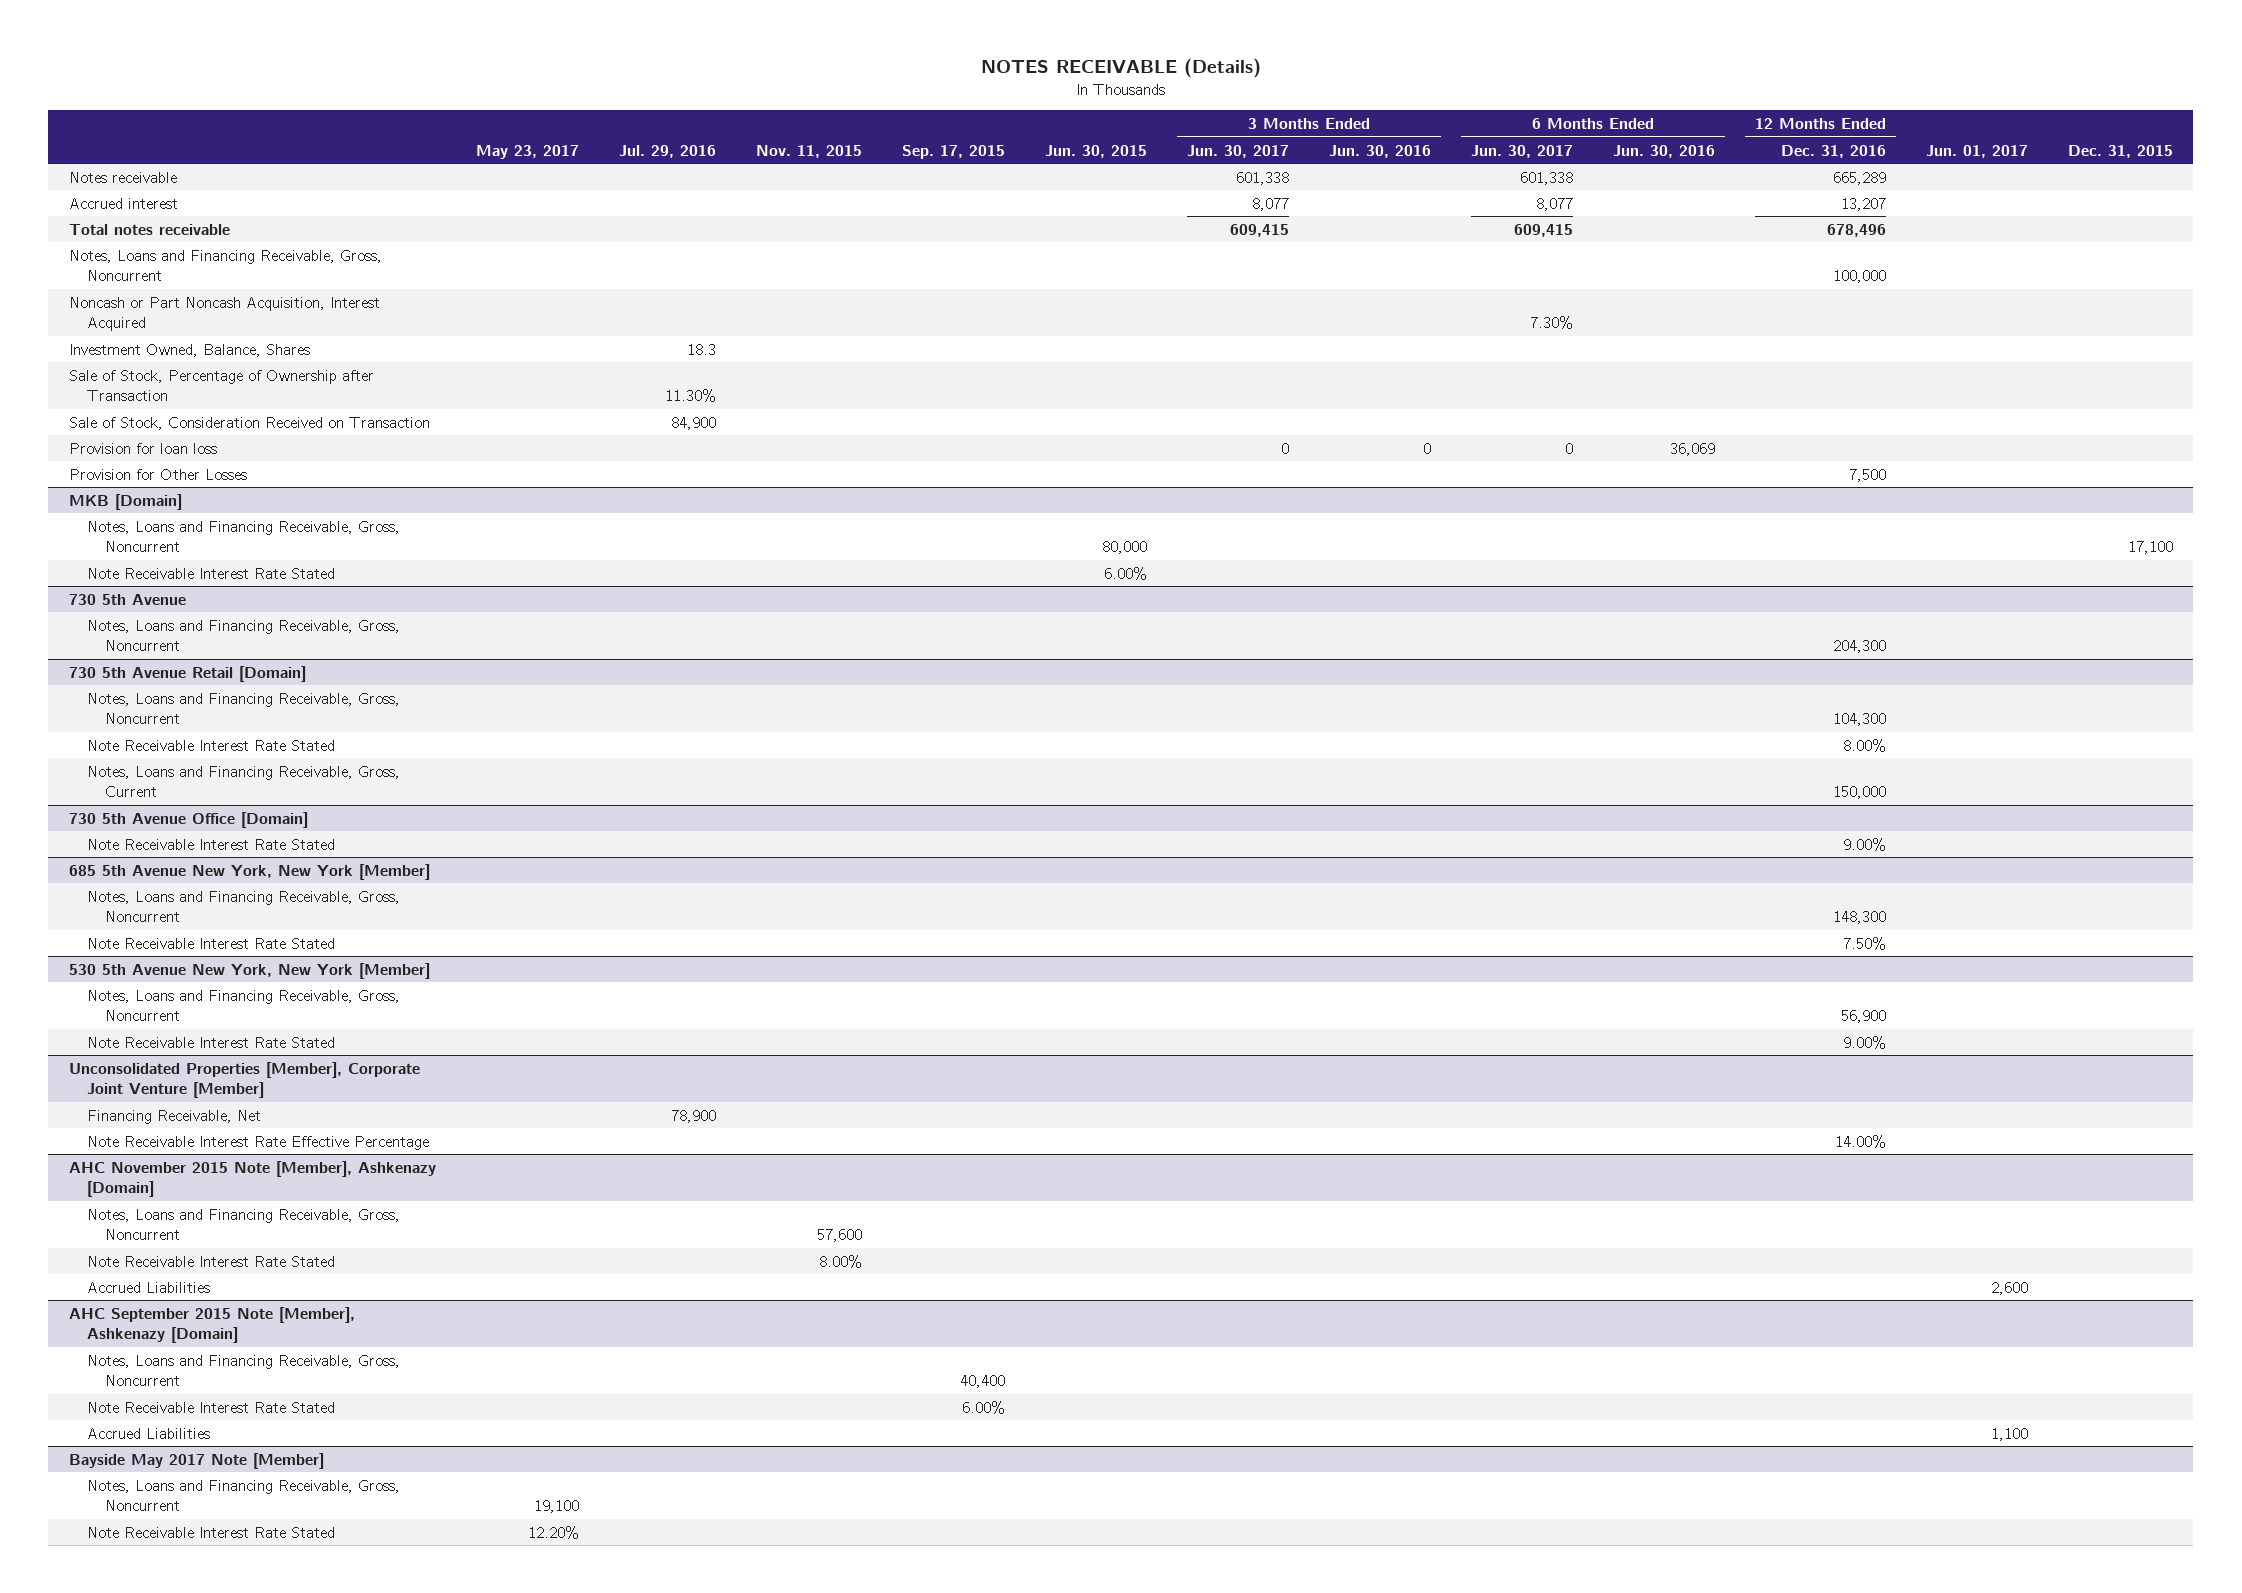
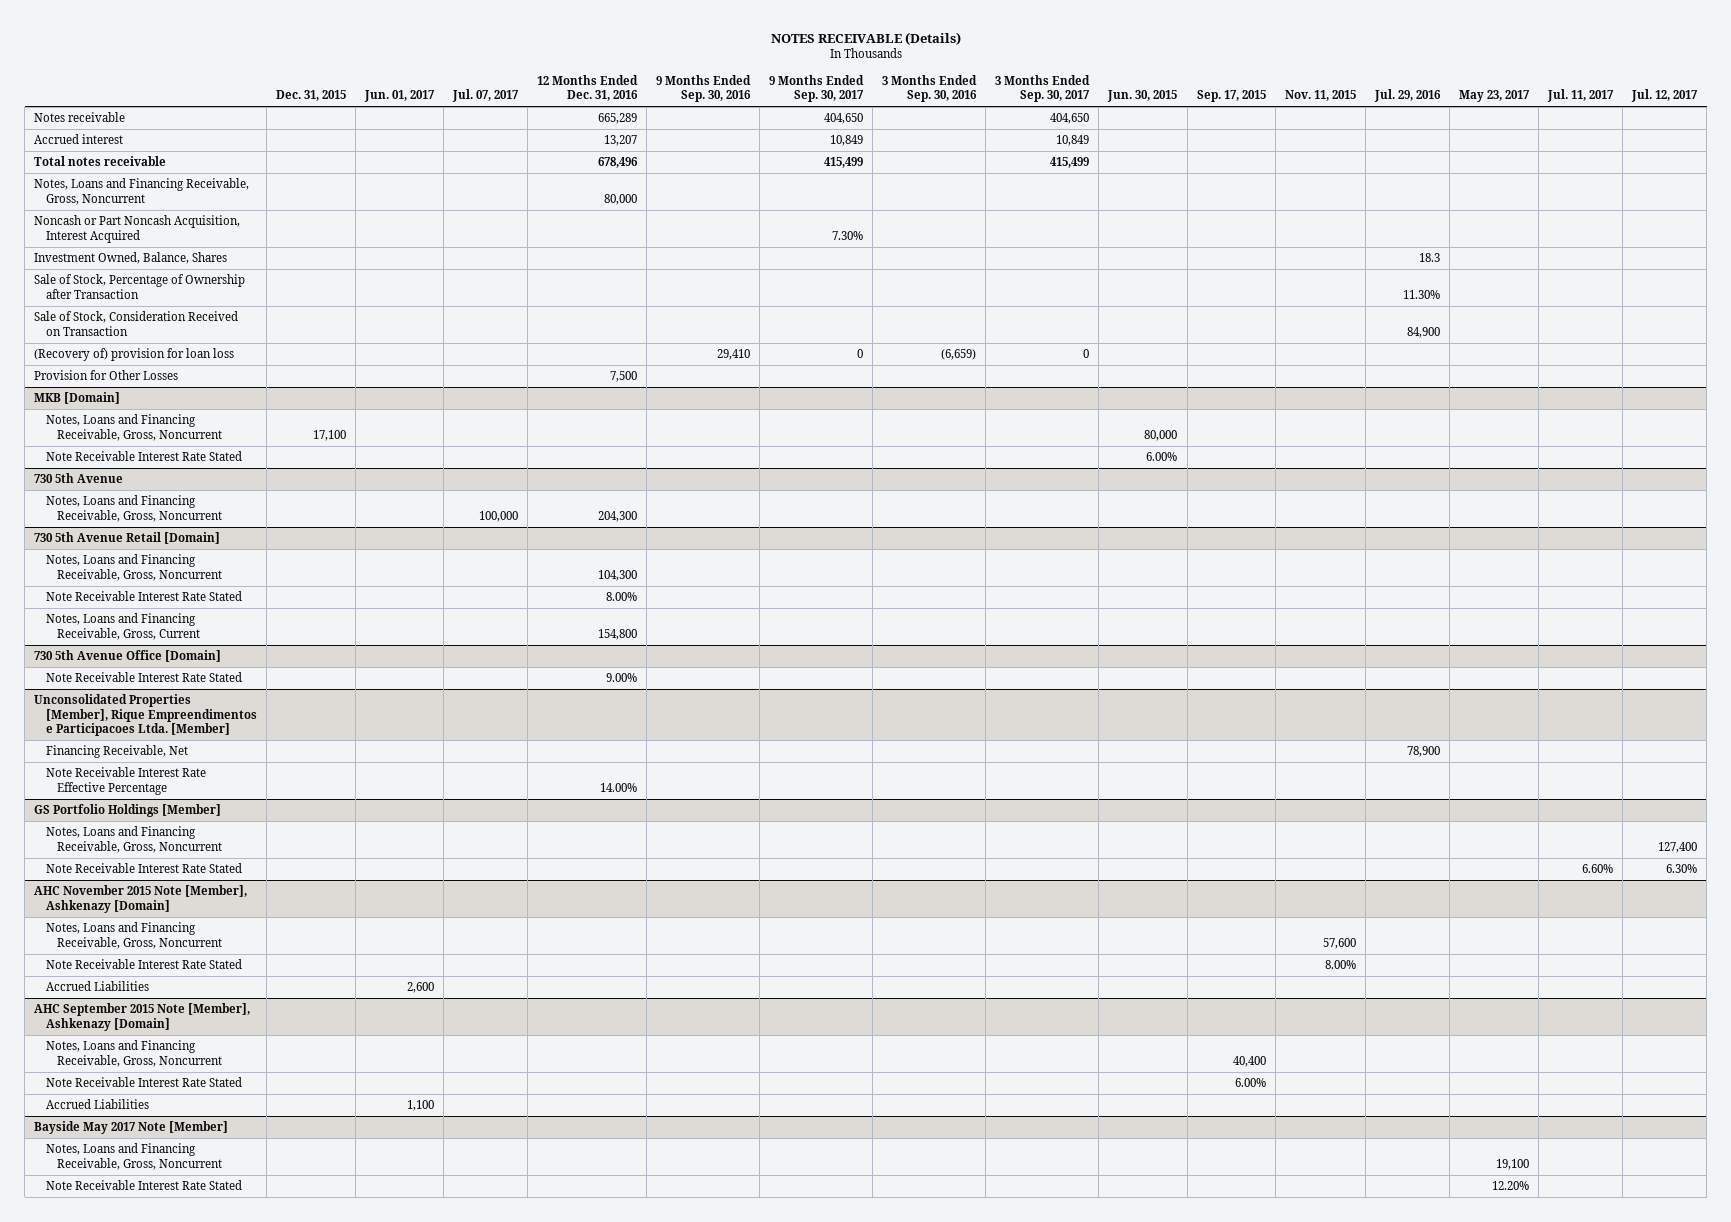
- | May 23, 2017 | Jul. 29, 2016 | Nov. 11, 2015 | Sep. 17, 2015 | Jun. 30, 2015 | 3 Months Ended Jun. 30, 2017 | 3 Months Ended Jun. 30, 2016 | 6 Months Ended Jun. 30, 2017 | 6 Months Ended Jun. 30, 2016 | 12 Months Ended Dec. 31, 2016 | Jun. 01, 2017 | Dec. 31, 2015
+ | Dec. 31, 2015 | Jun. 01, 2017 | Jul. 07, 2017 | 12 Months Ended Dec. 31, 2016 | 9 Months Ended Sep. 30, 2016 | 9 Months Ended Sep. 30, 2017 | 3 Months Ended Sep. 30, 2016 | 3 Months Ended Sep. 30, 2017 | Jun. 30, 2015 | Sep. 17, 2015 | Nov. 11, 2015 | Jul. 29, 2016 | May 23, 2017 | Jul. 11, 2017 | Jul. 12, 2017
- Notes, Loans and Financing Receivable, Gross, Noncurrent | | | | | | | | | | 100,000 | |
+ Notes, Loans and Financing Receivable, Gross, Noncurrent | | | | 80,000 | | | | | | | | | | |
- Provision for loan loss | | | | | | 0 | 0 | 0 | 36,069 | | |
+ (Recovery of) provision for loan loss | | | | | 29,410 | 0 | (6,659) | 0 | | | | | | |
@ 730 5th Avenue Retail [Domain]
- Notes, Loans and Financing Receivable, Gross, Current | | | | | | | | | | 150,000 | |
+ Notes, Loans and Financing Receivable, Gross, Current | | | | 154,800 | | | | | | | | | | |
- 685 5th Avenue New York, New York [Member]
- Notes, Loans and Financing Receivable, Gross, Noncurrent | | | | | | | | | | 148,300 | |
- Note Receivable Interest Rate Stated | | | | | | | | | | 7.50% | |
- 530 5th Avenue New York, New York [Member]
- Notes, Loans and Financing Receivable, Gross, Noncurrent | | | | | | | | | | 56,900 | |
- Note Receivable Interest Rate Stated | | | | | | | | | | 9.00% | |
- Unconsolidated Properties [Member], Corporate Joint Venture [Member]
+ Unconsolidated Properties [Member], Rique Empreendimentos e Participacoes Ltda. [Member]
+ GS Portfolio Holdings [Member]
+ Notes, Loans and Financing Receivable, Gross, Noncurrent | | | | | | | | | | | | | | | 127,400
+ Note Receivable Interest Rate Stated | | | | | | | | | | | | | | 6.60% | 6.30%

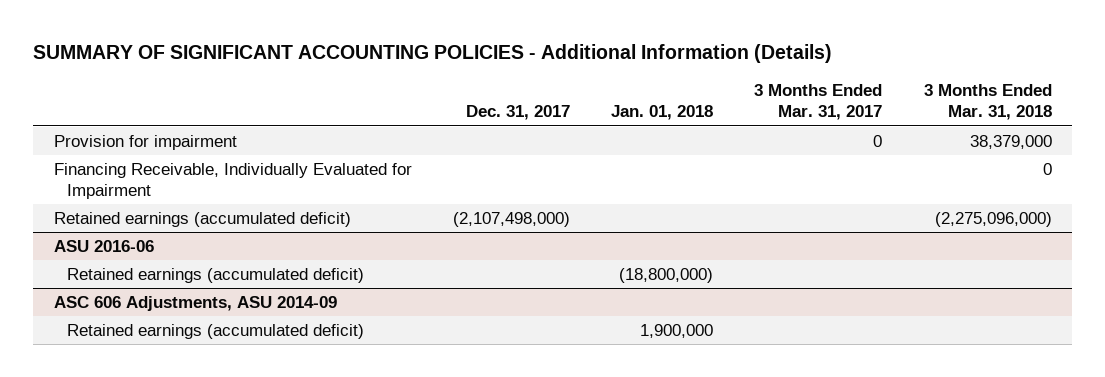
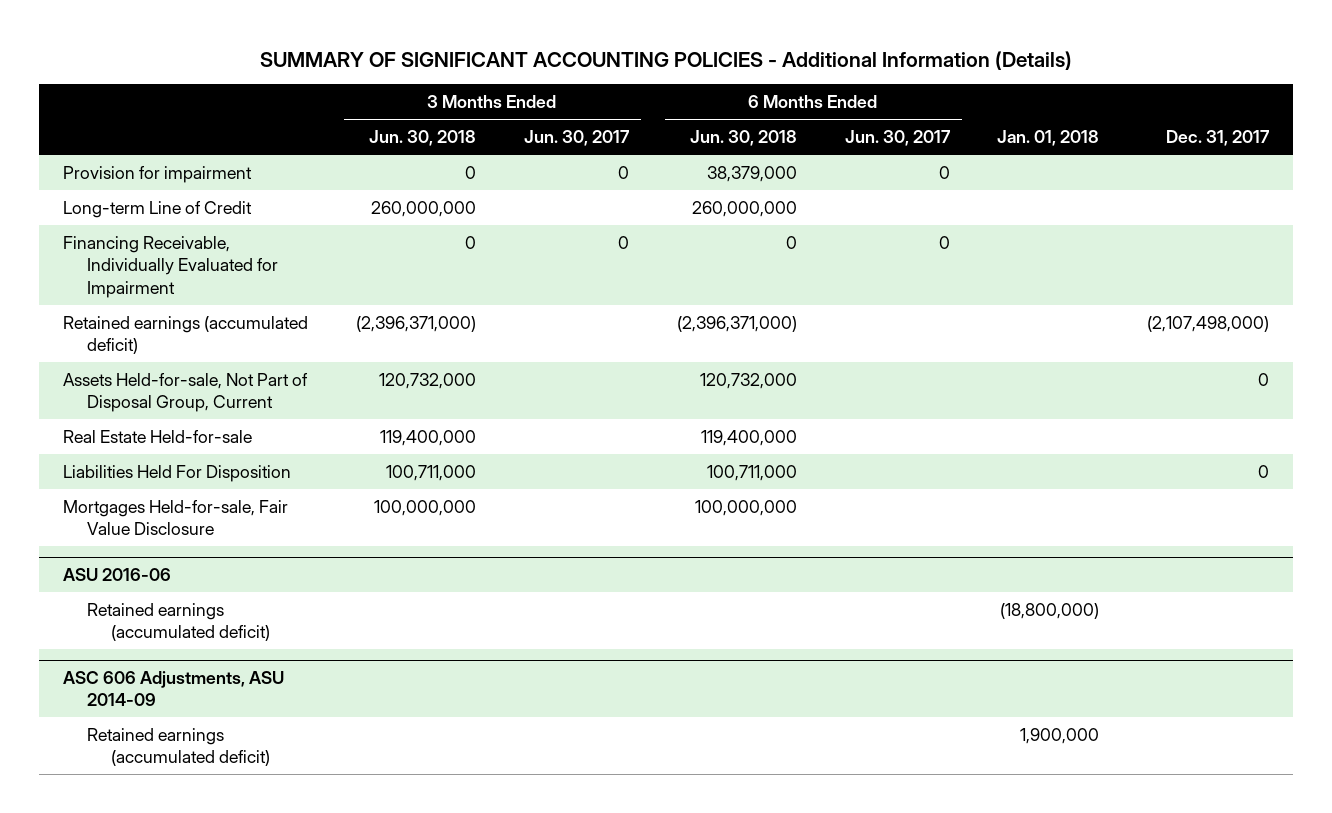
- | Dec. 31, 2017 | Jan. 01, 2018 | 3 Months Ended Mar. 31, 2017 | 3 Months Ended Mar. 31, 2018
+ | 3 Months Ended Jun. 30, 2018 | 3 Months Ended Jun. 30, 2017 | 6 Months Ended Jun. 30, 2018 | 6 Months Ended Jun. 30, 2017 | Jan. 01, 2018 | Dec. 31, 2017
+ Long-term Line of Credit | 260,000,000 | | 260,000,000 | | |
+ Assets Held-for-sale, Not Part of Disposal Group, Current | 120,732,000 | | 120,732,000 | | | 0
+ Real Estate Held-for-sale | 119,400,000 | | 119,400,000 | | |
+ Liabilities Held For Disposition | 100,711,000 | | 100,711,000 | | | 0
+ Mortgages Held-for-sale, Fair Value Disclosure | 100,000,000 | | 100,000,000 | | |

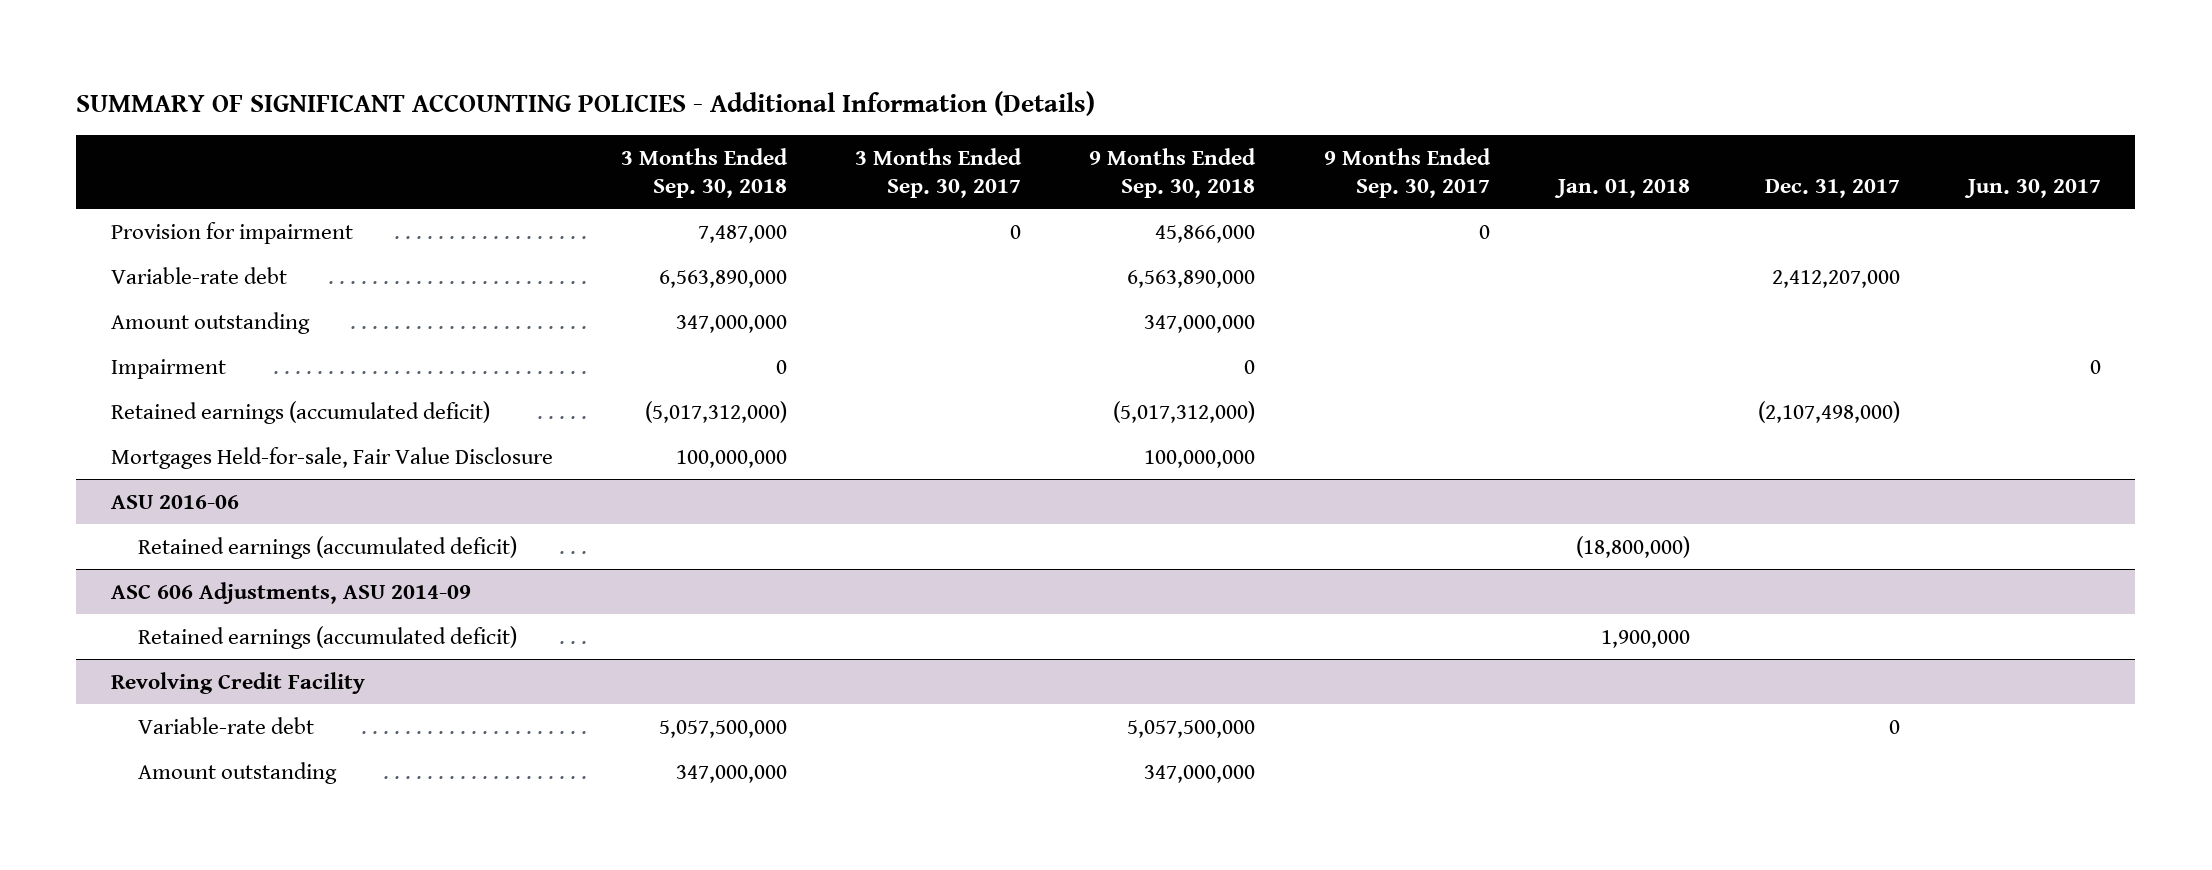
- | 3 Months Ended Jun. 30, 2018 | 3 Months Ended Jun. 30, 2017 | 6 Months Ended Jun. 30, 2018 | 6 Months Ended Jun. 30, 2017 | Jan. 01, 2018 | Dec. 31, 2017
+ | 3 Months Ended Sep. 30, 2018 | 3 Months Ended Sep. 30, 2017 | 9 Months Ended Sep. 30, 2018 | 9 Months Ended Sep. 30, 2017 | Jan. 01, 2018 | Dec. 31, 2017 | Jun. 30, 2017
- Long-term Line of Credit | 260,000,000 | | 260,000,000 | | |
- Financing Receivable, Individually Evaluated for Impairment | 0 | 0 | 0 | 0 | |
+ Variable-rate debt | 6,563,890,000 | | 6,563,890,000 | | | 2,412,207,000 |
+ Amount outstanding | 347,000,000 | | 347,000,000 | | | |
+ Impairment | 0 | | 0 | | | | 0
- Assets Held-for-sale, Not Part of Disposal Group, Current | 120,732,000 | | 120,732,000 | | | 0
- Real Estate Held-for-sale | 119,400,000 | | 119,400,000 | | |
- Liabilities Held For Disposition | 100,711,000 | | 100,711,000 | | | 0
+ Revolving Credit Facility
+ Variable-rate debt | 5,057,500,000 | | 5,057,500,000 | | | 0 |
+ Amount outstanding | 347,000,000 | | 347,000,000 | | | |

